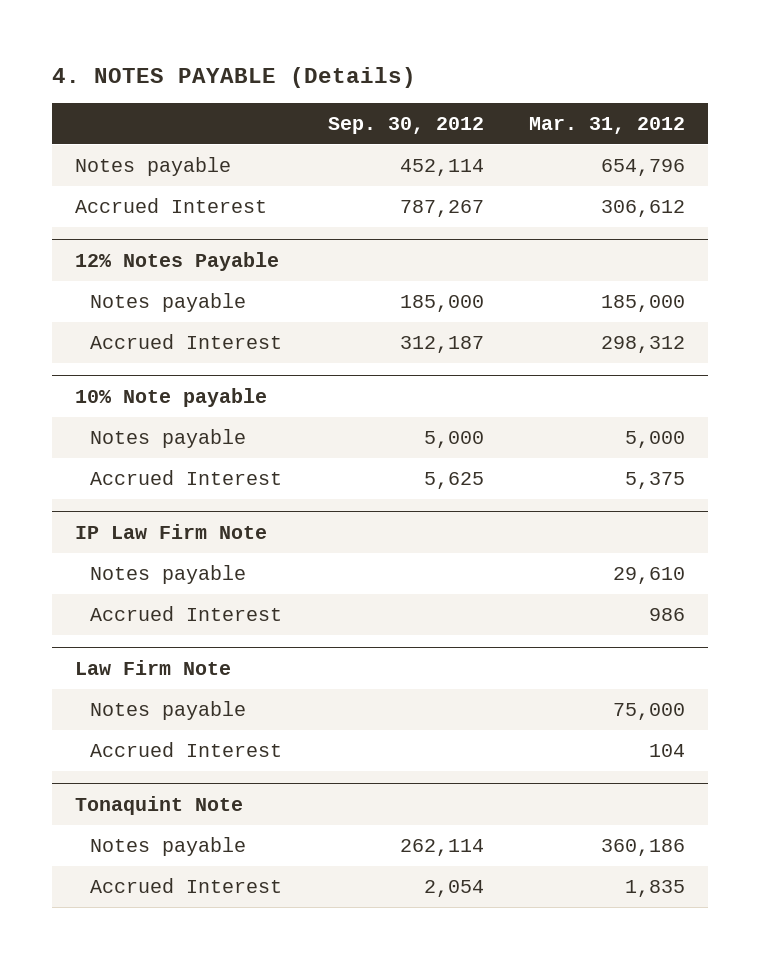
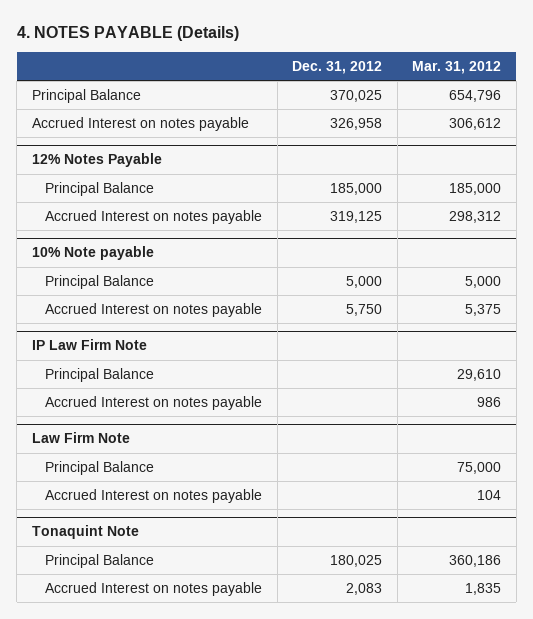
- | Sep. 30, 2012 | Mar. 31, 2012
+ | Dec. 31, 2012 | Mar. 31, 2012
- Notes payable | 452,114 | 654,796
- Accrued Interest | 787,267 | 306,612
+ Principal Balance | 370,025 | 654,796
+ Accrued Interest on notes payable | 326,958 | 306,612
@ 12% Notes Payable
- Notes payable | 185,000 | 185,000
- Accrued Interest | 312,187 | 298,312
+ Principal Balance | 185,000 | 185,000
+ Accrued Interest on notes payable | 319,125 | 298,312
@ 10% Note payable
- Notes payable | 5,000 | 5,000
- Accrued Interest | 5,625 | 5,375
+ Principal Balance | 5,000 | 5,000
+ Accrued Interest on notes payable | 5,750 | 5,375
@ IP Law Firm Note
- Notes payable | | 29,610
- Accrued Interest | | 986
+ Principal Balance | | 29,610
+ Accrued Interest on notes payable | | 986
@ Law Firm Note
- Notes payable | | 75,000
- Accrued Interest | | 104
+ Principal Balance | | 75,000
+ Accrued Interest on notes payable | | 104
@ Tonaquint Note
- Notes payable | 262,114 | 360,186
- Accrued Interest | 2,054 | 1,835
+ Principal Balance | 180,025 | 360,186
+ Accrued Interest on notes payable | 2,083 | 1,835

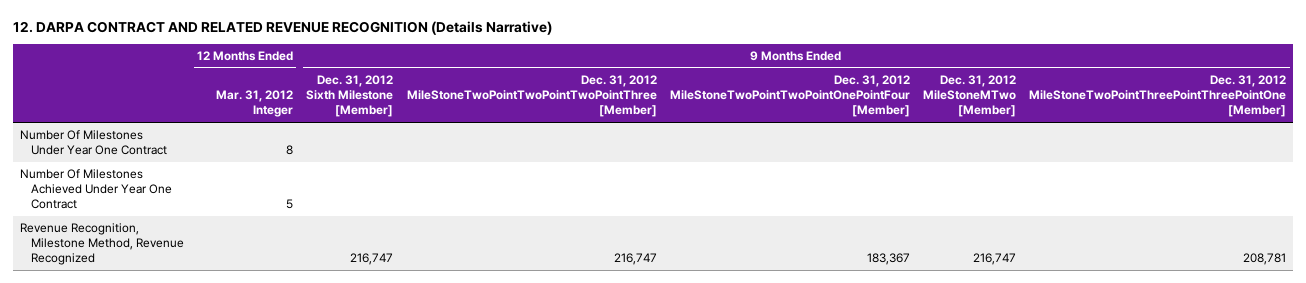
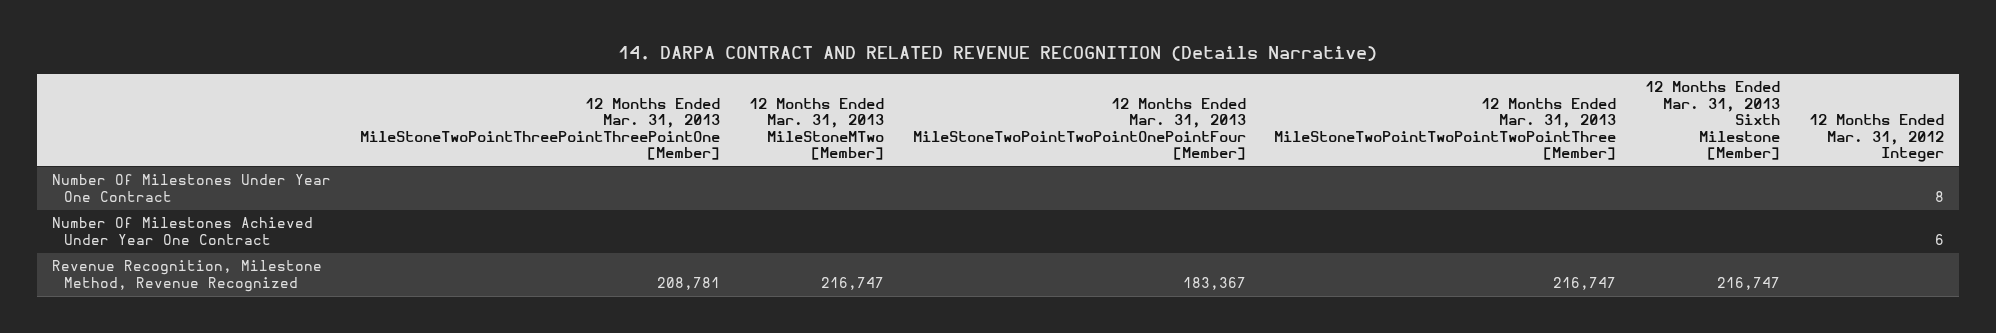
- 12. DARPA CONTRACT AND RELATED REVENUE RECOGNITION (Details Narrative)
+ 14. DARPA CONTRACT AND RELATED REVENUE RECOGNITION (Details Narrative)
- | 12 Months Ended Mar. 31, 2012 Integer | 9 Months Ended Dec. 31, 2012 Sixth Milestone [Member] | 9 Months Ended Dec. 31, 2012 MileStoneTwoPointTwoPointTwoPointThree [Member] | 9 Months Ended Dec. 31, 2012 MileStoneTwoPointTwoPointOnePointFour [Member] | 9 Months Ended Dec. 31, 2012 MileStoneMTwo [Member] | 9 Months Ended Dec. 31, 2012 MileStoneTwoPointThreePointThreePointOne [Member]
+ | 12 Months Ended Mar. 31, 2013 MileStoneTwoPointThreePointThreePointOne [Member] | 12 Months Ended Mar. 31, 2013 MileStoneMTwo [Member] | 12 Months Ended Mar. 31, 2013 MileStoneTwoPointTwoPointOnePointFour [Member] | 12 Months Ended Mar. 31, 2013 MileStoneTwoPointTwoPointTwoPointThree [Member] | 12 Months Ended Mar. 31, 2013 Sixth Milestone [Member] | 12 Months Ended Mar. 31, 2012 Integer
- Number Of Milestones Achieved Under Year One Contract | 5 | | | | |
+ Number Of Milestones Achieved Under Year One Contract | | | | | | 6

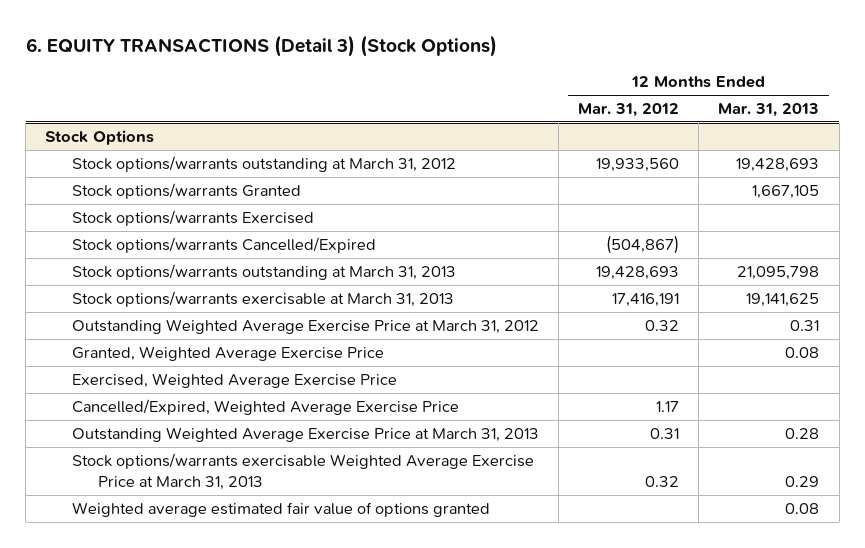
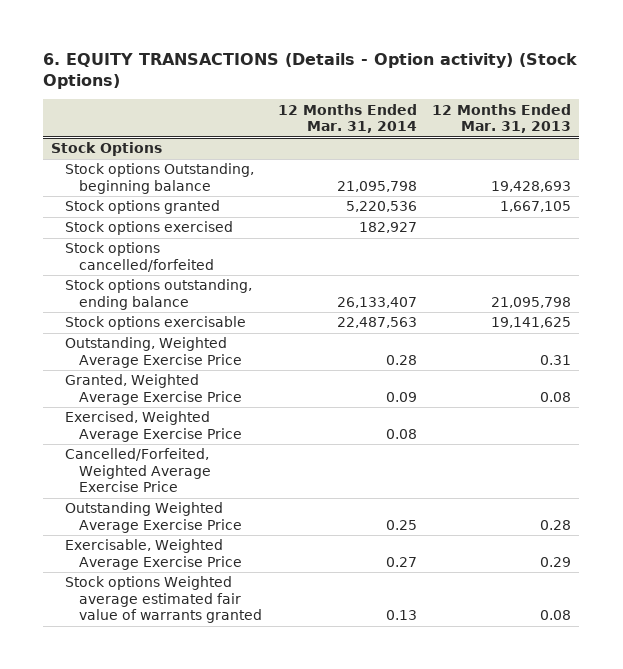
- 6. EQUITY TRANSACTIONS (Detail 3) (Stock Options)
+ 6. EQUITY TRANSACTIONS (Details - Option activity) (Stock Options)
- | 12 Months Ended Mar. 31, 2012 | 12 Months Ended Mar. 31, 2013
+ | 12 Months Ended Mar. 31, 2014 | 12 Months Ended Mar. 31, 2013
@ Stock Options
- Stock options/warrants outstanding at March 31, 2012 | 19,933,560 | 19,428,693
- Stock options/warrants Granted | | 1,667,105
- Stock options/warrants Exercised
- Stock options/warrants Cancelled/Expired | (504,867) |
- Stock options/warrants outstanding at March 31, 2013 | 19,428,693 | 21,095,798
- Stock options/warrants exercisable at March 31, 2013 | 17,416,191 | 19,141,625
- Outstanding Weighted Average Exercise Price at March 31, 2012 | 0.32 | 0.31
+ Stock options Outstanding, beginning balance | 21,095,798 | 19,428,693
+ Stock options granted | 5,220,536 | 1,667,105
+ Stock options exercised | 182,927 |
+ Stock options cancelled/forfeited
+ Stock options outstanding, ending balance | 26,133,407 | 21,095,798
+ Stock options exercisable | 22,487,563 | 19,141,625
+ Outstanding, Weighted Average Exercise Price | 0.28 | 0.31
- Cancelled/Expired, Weighted Average Exercise Price | 1.17 |
- Outstanding Weighted Average Exercise Price at March 31, 2013 | 0.31 | 0.28
- Stock options/warrants exercisable Weighted Average Exercise Price at March 31, 2013 | 0.32 | 0.29
- Weighted average estimated fair value of options granted | | 0.08
+ Cancelled/Forfeited, Weighted Average Exercise Price
+ Outstanding Weighted Average Exercise Price | 0.25 | 0.28
+ Exercisable, Weighted Average Exercise Price | 0.27 | 0.29
+ Stock options Weighted average estimated fair value of warrants granted | 0.13 | 0.08

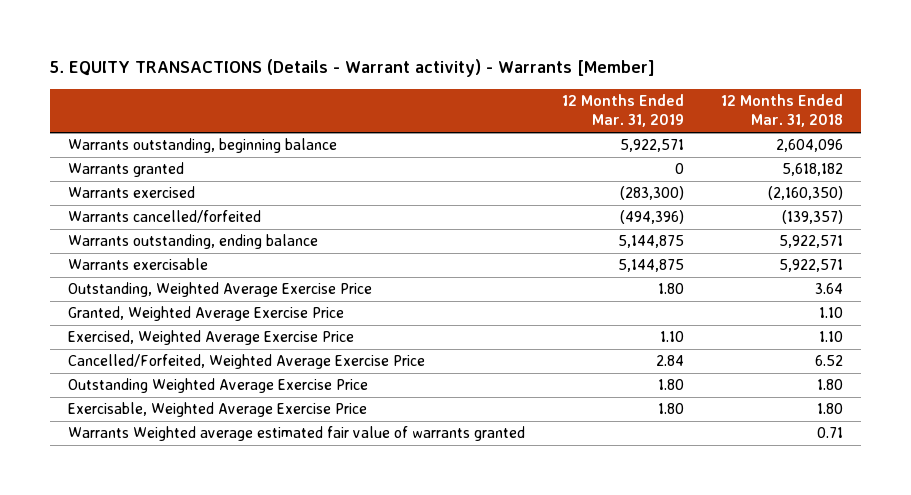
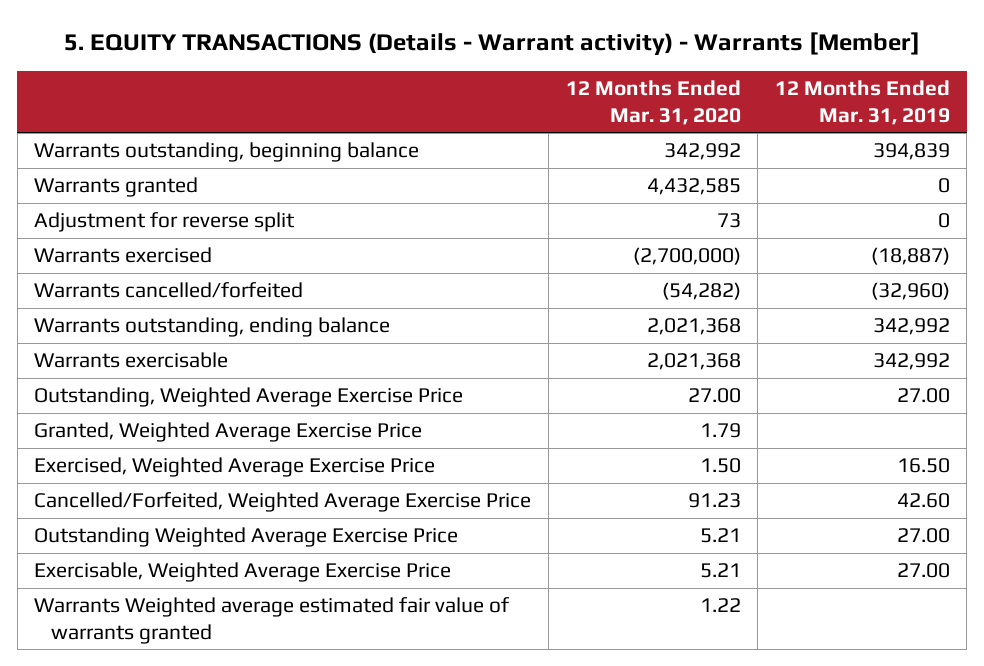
- | 12 Months Ended Mar. 31, 2019 | 12 Months Ended Mar. 31, 2018
+ | 12 Months Ended Mar. 31, 2020 | 12 Months Ended Mar. 31, 2019
- Warrants outstanding, beginning balance | 5,922,571 | 2,604,096
+ Warrants outstanding, beginning balance | 342,992 | 394,839
- Warrants exercised | (283,300) | (2,160,350)
- Warrants cancelled/forfeited | (494,396) | (139,357)
- Warrants outstanding, ending balance | 5,144,875 | 5,922,571
- Warrants exercisable | 5,144,875 | 5,922,571
- Outstanding, Weighted Average Exercise Price | 1.80 | 3.64
+ Adjustment for reverse split | 73 | 0
+ Warrants exercised | (2,700,000) | (18,887)
+ Warrants cancelled/forfeited | (54,282) | (32,960)
+ Warrants outstanding, ending balance | 2,021,368 | 342,992
+ Warrants exercisable | 2,021,368 | 342,992
+ Outstanding, Weighted Average Exercise Price | 27.00 | 27.00
- Exercised, Weighted Average Exercise Price | 1.10 | 1.10
- Cancelled/Forfeited, Weighted Average Exercise Price | 2.84 | 6.52
- Outstanding Weighted Average Exercise Price | 1.80 | 1.80
- Exercisable, Weighted Average Exercise Price | 1.80 | 1.80
+ Exercised, Weighted Average Exercise Price | 1.50 | 16.50
+ Cancelled/Forfeited, Weighted Average Exercise Price | 91.23 | 42.60
+ Outstanding Weighted Average Exercise Price | 5.21 | 27.00
+ Exercisable, Weighted Average Exercise Price | 5.21 | 27.00

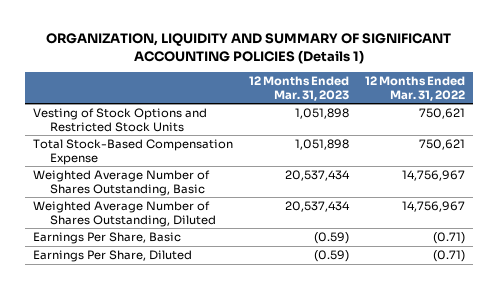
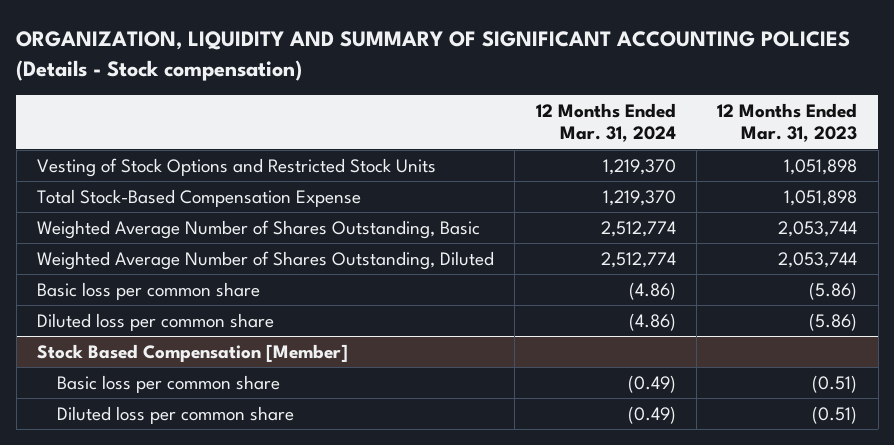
- ORGANIZATION, LIQUIDITY AND SUMMARY OF SIGNIFICANT ACCOUNTING POLICIES (Details 1)
+ ORGANIZATION, LIQUIDITY AND SUMMARY OF SIGNIFICANT ACCOUNTING POLICIES (Details - Stock compensation)
- | 12 Months Ended Mar. 31, 2023 | 12 Months Ended Mar. 31, 2022
+ | 12 Months Ended Mar. 31, 2024 | 12 Months Ended Mar. 31, 2023
- Weighted Average Number of Shares Outstanding, Basic | 20,537,434 | 14,756,967
- Weighted Average Number of Shares Outstanding, Diluted | 20,537,434 | 14,756,967
- Earnings Per Share, Basic | (0.59) | (0.71)
- Earnings Per Share, Diluted | (0.59) | (0.71)
+ Weighted Average Number of Shares Outstanding, Basic | 2,512,774 | 2,053,744
+ Weighted Average Number of Shares Outstanding, Diluted | 2,512,774 | 2,053,744
+ Basic loss per common share | (4.86) | (5.86)
+ Diluted loss per common share | (4.86) | (5.86)
+ Stock Based Compensation [Member]
+ Basic loss per common share | (0.49) | (0.51)
+ Diluted loss per common share | (0.49) | (0.51)

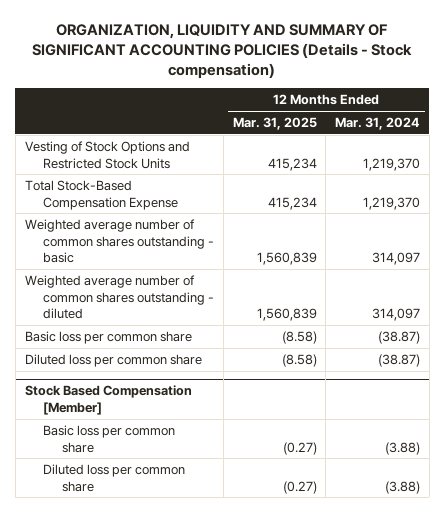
- | 12 Months Ended Mar. 31, 2024 | 12 Months Ended Mar. 31, 2023
+ | 12 Months Ended Mar. 31, 2025 | 12 Months Ended Mar. 31, 2024
- Weighted Average Number of Shares Outstanding, Basic | 2,512,774 | 2,053,744
- Weighted Average Number of Shares Outstanding, Diluted | 2,512,774 | 2,053,744
- Basic loss per common share | (4.86) | (5.86)
- Diluted loss per common share | (4.86) | (5.86)
+ Weighted average number of common shares outstanding - basic | 1,560,839 | 314,097
+ Weighted average number of common shares outstanding - diluted | 1,560,839 | 314,097
+ Basic loss per common share | (8.58) | (38.87)
+ Diluted loss per common share | (8.58) | (38.87)
@ Stock Based Compensation [Member]
- Basic loss per common share | (0.49) | (0.51)
- Diluted loss per common share | (0.49) | (0.51)
+ Basic loss per common share | (0.27) | (3.88)
+ Diluted loss per common share | (0.27) | (3.88)

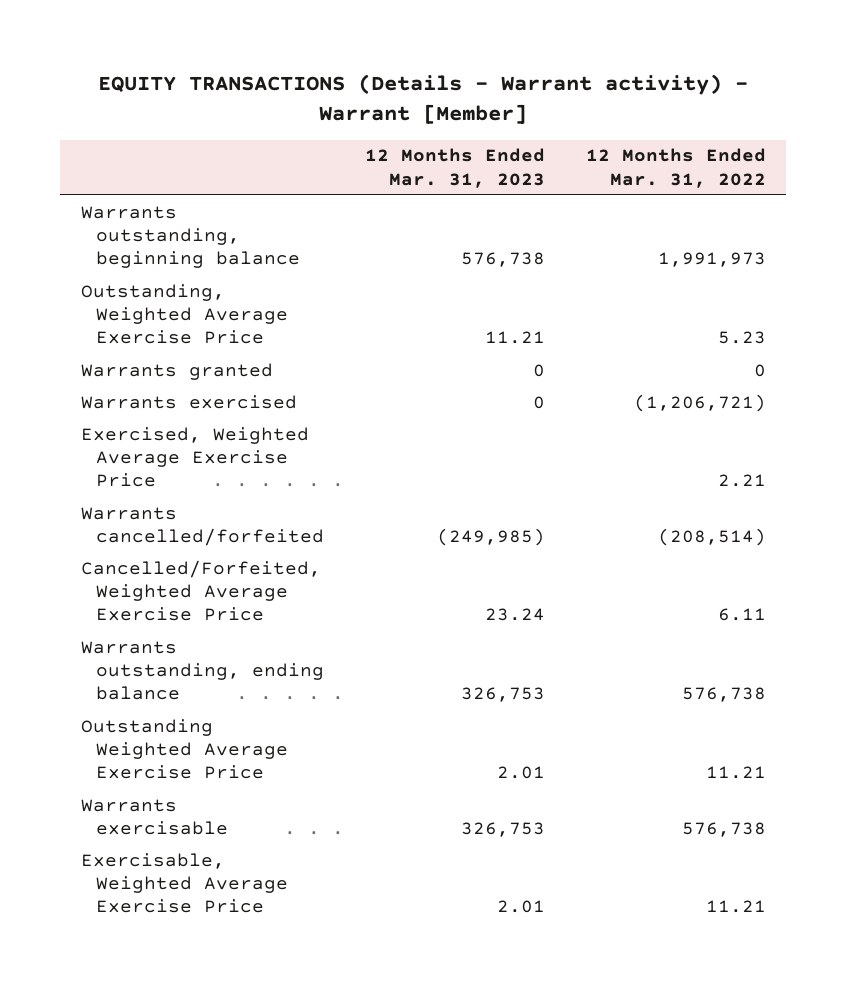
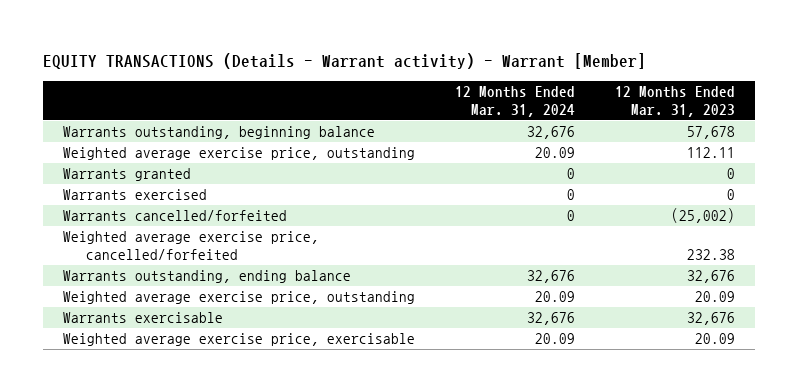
- | 12 Months Ended Mar. 31, 2023 | 12 Months Ended Mar. 31, 2022
+ | 12 Months Ended Mar. 31, 2024 | 12 Months Ended Mar. 31, 2023
- Warrants outstanding, beginning balance | 576,738 | 1,991,973
- Outstanding, Weighted Average Exercise Price | 11.21 | 5.23
+ Warrants outstanding, beginning balance | 32,676 | 57,678
+ Weighted average exercise price, outstanding | 20.09 | 112.11
- Exercised, Weighted Average Exercise Price | | 2.21
- Warrants cancelled/forfeited | (249,985) | (208,514)
- Cancelled/Forfeited, Weighted Average Exercise Price | 23.24 | 6.11
- Warrants outstanding, ending balance | 326,753 | 576,738
- Outstanding Weighted Average Exercise Price | 2.01 | 11.21
- Warrants exercisable | 326,753 | 576,738
- Exercisable, Weighted Average Exercise Price | 2.01 | 11.21
+ Warrants cancelled/forfeited | 0 | (25,002)
+ Weighted average exercise price, cancelled/forfeited | | 232.38
+ Warrants outstanding, ending balance | 32,676 | 32,676
+ Weighted average exercise price, outstanding | 20.09 | 20.09
+ Warrants exercisable | 32,676 | 32,676
+ Weighted average exercise price, exercisable | 20.09 | 20.09

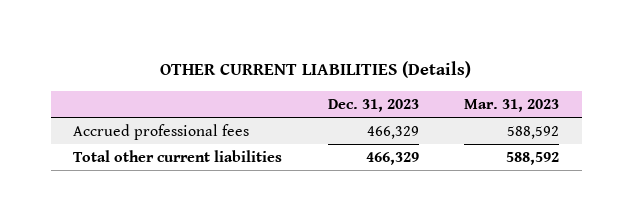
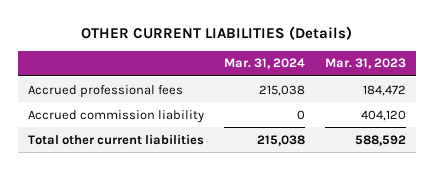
- | Dec. 31, 2023 | Mar. 31, 2023
+ | Mar. 31, 2024 | Mar. 31, 2023
- Accrued professional fees | 466,329 | 588,592
+ Accrued professional fees | 215,038 | 184,472
+ Accrued commission liability | 0 | 404,120

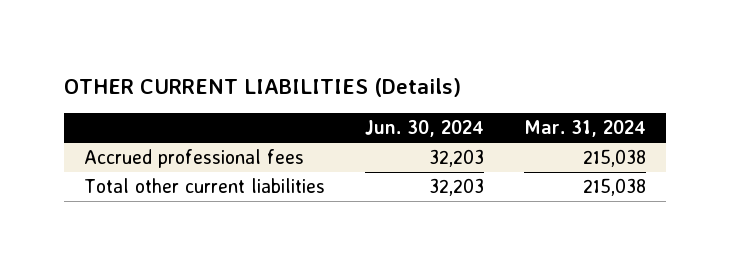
- | Mar. 31, 2024 | Mar. 31, 2023
+ | Jun. 30, 2024 | Mar. 31, 2024
- Accrued commission liability | 0 | 404,120

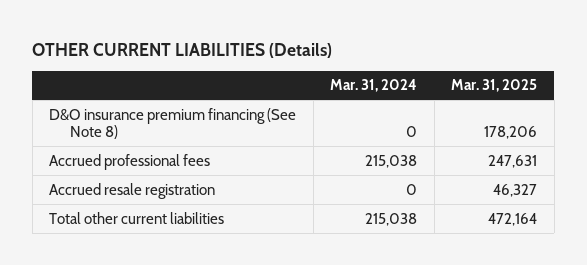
- | Jun. 30, 2024 | Mar. 31, 2024
+ | Mar. 31, 2024 | Mar. 31, 2025
+ D&O insurance premium financing (See Note 8) | 0 | 178,206
+ Accrued resale registration | 0 | 46,327

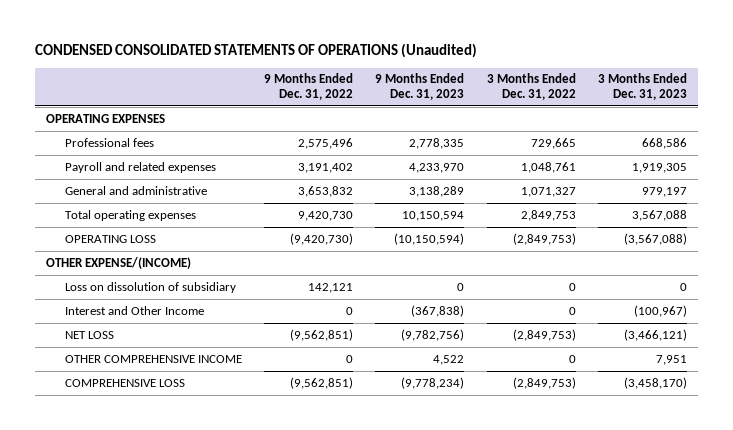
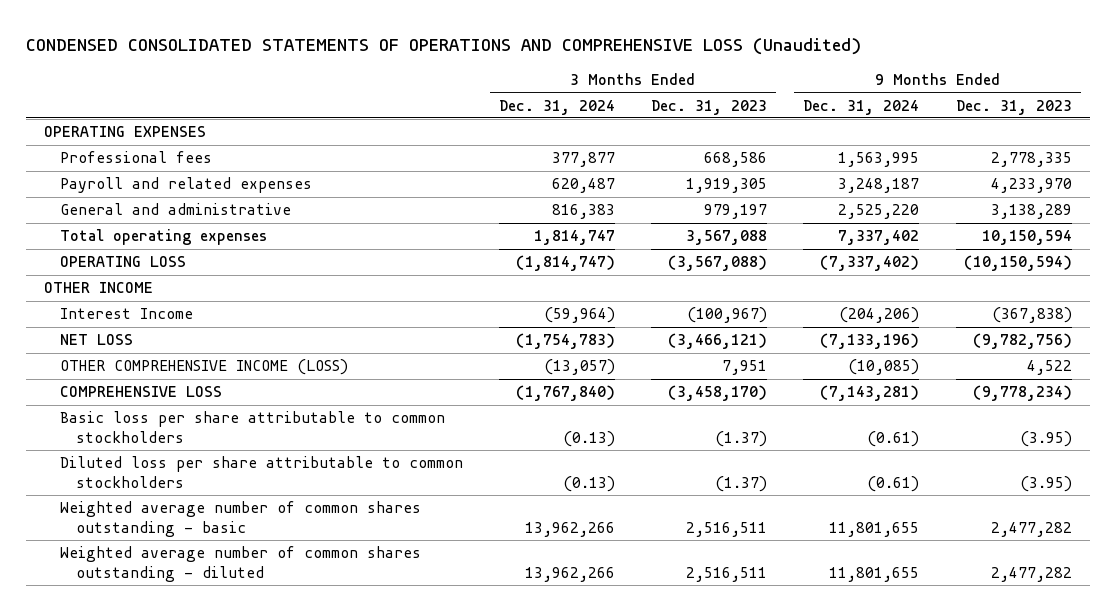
- CONDENSED CONSOLIDATED STATEMENTS OF OPERATIONS (Unaudited)
+ CONDENSED CONSOLIDATED STATEMENTS OF OPERATIONS AND COMPREHENSIVE LOSS (Unaudited)
- | 9 Months Ended Dec. 31, 2022 | 9 Months Ended Dec. 31, 2023 | 3 Months Ended Dec. 31, 2022 | 3 Months Ended Dec. 31, 2023
+ | 3 Months Ended Dec. 31, 2024 | 3 Months Ended Dec. 31, 2023 | 9 Months Ended Dec. 31, 2024 | 9 Months Ended Dec. 31, 2023
- OTHER EXPENSE/(INCOME)
- Loss on dissolution of subsidiary | 142,121 | 0 | 0 | 0
- Interest and Other Income | 0 | (367,838) | 0 | (100,967)
+ OTHER INCOME
+ Interest Income | (59,964) | (100,967) | (204,206) | (367,838)
- OTHER COMPREHENSIVE INCOME | 0 | 4,522 | 0 | 7,951
+ OTHER COMPREHENSIVE INCOME (LOSS) | (13,057) | 7,951 | (10,085) | 4,522
+ Basic loss per share attributable to common stockholders | (0.13) | (1.37) | (0.61) | (3.95)
+ Diluted loss per share attributable to common stockholders | (0.13) | (1.37) | (0.61) | (3.95)
+ Weighted average number of common shares outstanding - basic | 13,962,266 | 2,516,511 | 11,801,655 | 2,477,282
+ Weighted average number of common shares outstanding - diluted | 13,962,266 | 2,516,511 | 11,801,655 | 2,477,282

